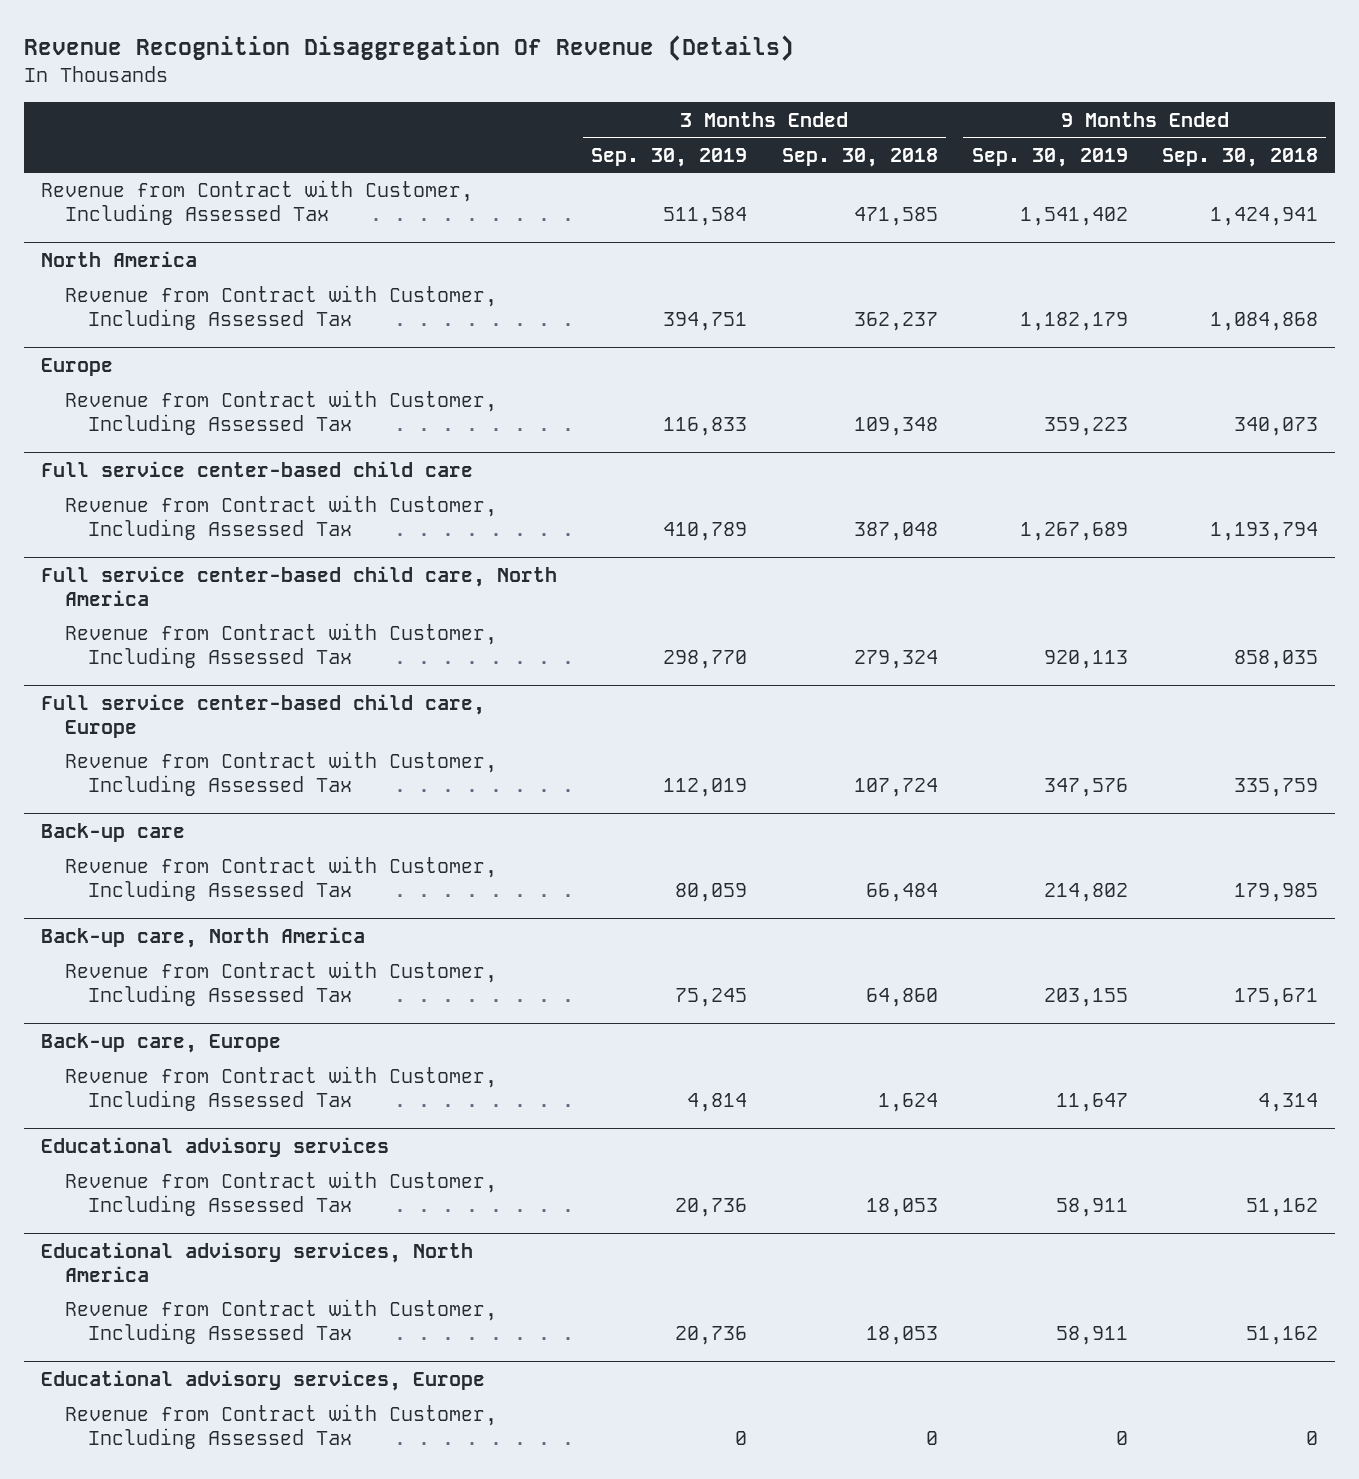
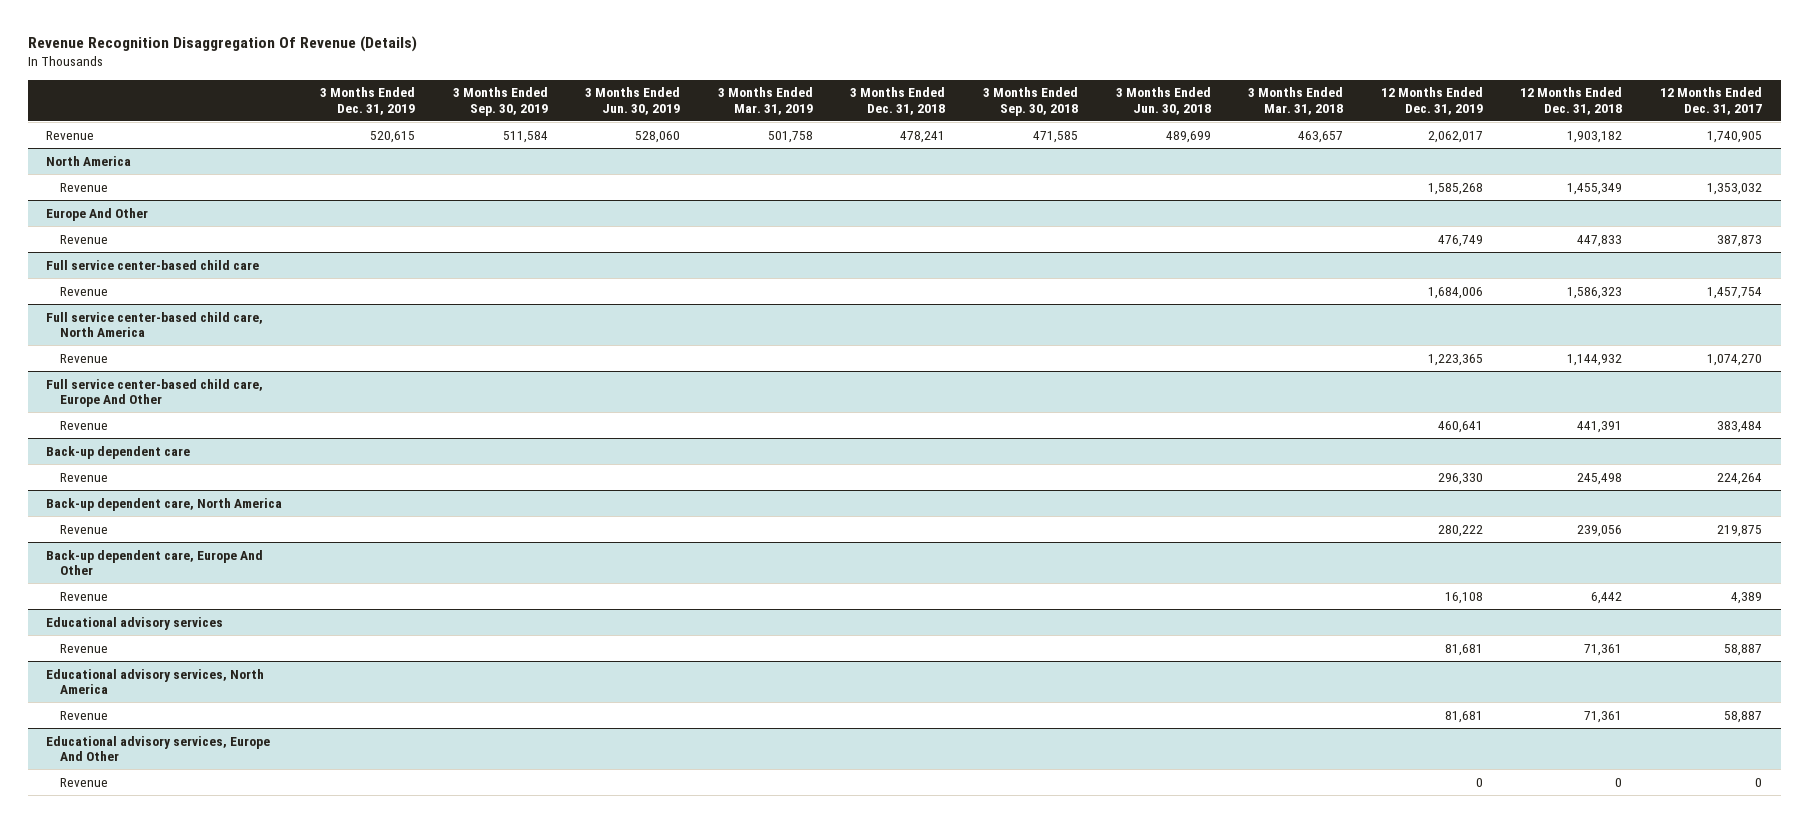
- | 3 Months Ended Sep. 30, 2019 | 3 Months Ended Sep. 30, 2018 | 9 Months Ended Sep. 30, 2019 | 9 Months Ended Sep. 30, 2018
+ | 3 Months Ended Dec. 31, 2019 | 3 Months Ended Sep. 30, 2019 | 3 Months Ended Jun. 30, 2019 | 3 Months Ended Mar. 31, 2019 | 3 Months Ended Dec. 31, 2018 | 3 Months Ended Sep. 30, 2018 | 3 Months Ended Jun. 30, 2018 | 3 Months Ended Mar. 31, 2018 | 12 Months Ended Dec. 31, 2019 | 12 Months Ended Dec. 31, 2018 | 12 Months Ended Dec. 31, 2017
- Revenue from Contract with Customer, Including Assessed Tax | 511,584 | 471,585 | 1,541,402 | 1,424,941
+ Revenue | 520,615 | 511,584 | 528,060 | 501,758 | 478,241 | 471,585 | 489,699 | 463,657 | 2,062,017 | 1,903,182 | 1,740,905
@ North America
- Revenue from Contract with Customer, Including Assessed Tax | 394,751 | 362,237 | 1,182,179 | 1,084,868
- Europe
- Revenue from Contract with Customer, Including Assessed Tax | 116,833 | 109,348 | 359,223 | 340,073
@ North America
+ Revenue | | | | | | | | | 1,585,268 | 1,455,349 | 1,353,032
+ Europe And Other
+ Revenue | | | | | | | | | 476,749 | 447,833 | 387,873
@ Full service center-based child care
- Revenue from Contract with Customer, Including Assessed Tax | 410,789 | 387,048 | 1,267,689 | 1,193,794
+ Revenue | | | | | | | | | 1,684,006 | 1,586,323 | 1,457,754
@ Full service center-based child care, North America
- Revenue from Contract with Customer, Including Assessed Tax | 298,770 | 279,324 | 920,113 | 858,035
- Full service center-based child care, Europe
- Revenue from Contract with Customer, Including Assessed Tax | 112,019 | 107,724 | 347,576 | 335,759
- Back-up care
- Revenue from Contract with Customer, Including Assessed Tax | 80,059 | 66,484 | 214,802 | 179,985
- Back-up care, North America
- Revenue from Contract with Customer, Including Assessed Tax | 75,245 | 64,860 | 203,155 | 175,671
- Back-up care, Europe
- Revenue from Contract with Customer, Including Assessed Tax | 4,814 | 1,624 | 11,647 | 4,314
@ Full service center-based child care, North America
+ Revenue | | | | | | | | | 1,223,365 | 1,144,932 | 1,074,270
+ Full service center-based child care, Europe And Other
+ Revenue | | | | | | | | | 460,641 | 441,391 | 383,484
+ Back-up dependent care
+ Revenue | | | | | | | | | 296,330 | 245,498 | 224,264
+ Back-up dependent care, North America
+ Revenue | | | | | | | | | 280,222 | 239,056 | 219,875
+ Back-up dependent care, Europe And Other
+ Revenue | | | | | | | | | 16,108 | 6,442 | 4,389
@ Educational advisory services
- Revenue from Contract with Customer, Including Assessed Tax | 20,736 | 18,053 | 58,911 | 51,162
+ Revenue | | | | | | | | | 81,681 | 71,361 | 58,887
@ Educational advisory services, North America
- Revenue from Contract with Customer, Including Assessed Tax | 20,736 | 18,053 | 58,911 | 51,162
- Educational advisory services, Europe
- Revenue from Contract with Customer, Including Assessed Tax | 0 | 0 | 0 | 0
@ Educational advisory services, North America
+ Revenue | | | | | | | | | 81,681 | 71,361 | 58,887
+ Educational advisory services, Europe And Other
+ Revenue | | | | | | | | | 0 | 0 | 0

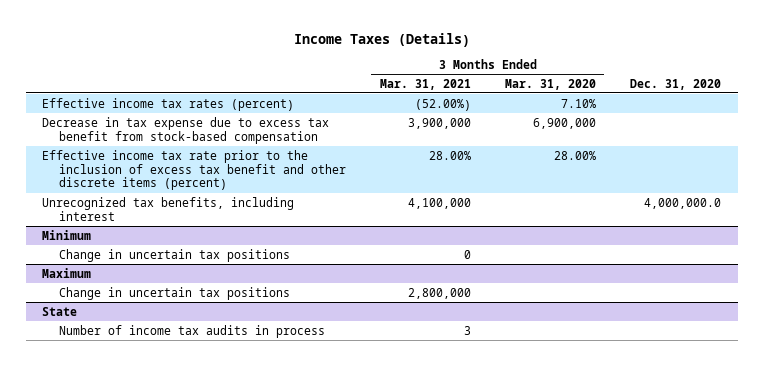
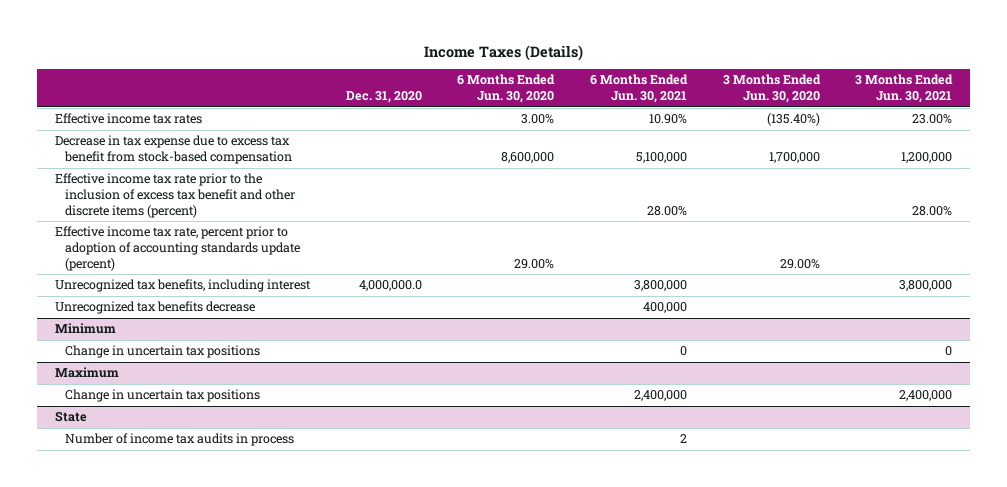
- | 3 Months Ended Mar. 31, 2021 | 3 Months Ended Mar. 31, 2020 | Dec. 31, 2020
+ | Dec. 31, 2020 | 6 Months Ended Jun. 30, 2020 | 6 Months Ended Jun. 30, 2021 | 3 Months Ended Jun. 30, 2020 | 3 Months Ended Jun. 30, 2021
- Effective income tax rates (percent) | (52.00%) | 7.10% |
+ Effective income tax rates | | 3.00% | 10.90% | (135.40%) | 23.00%
+ Effective income tax rate, percent prior to adoption of accounting standards update (percent) | | 29.00% | | 29.00% |
+ Unrecognized tax benefits decrease | | | 400,000 | |

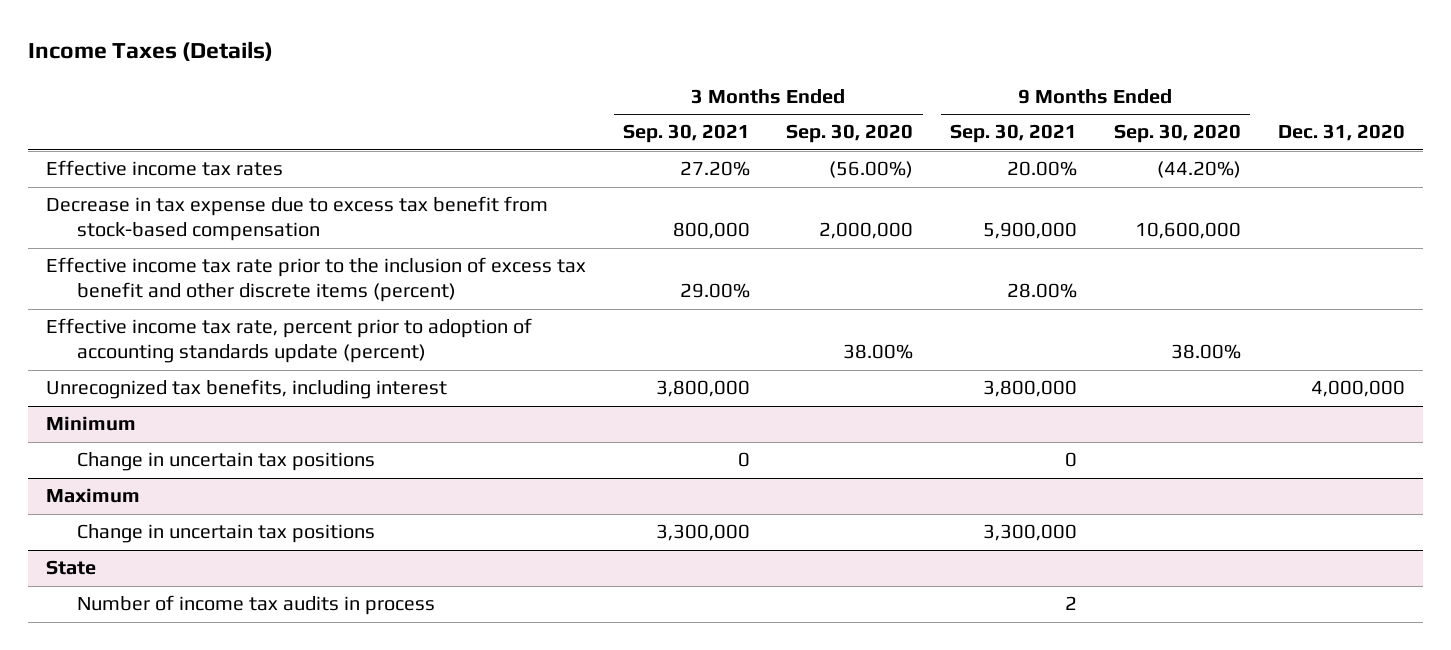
- | Dec. 31, 2020 | 6 Months Ended Jun. 30, 2020 | 6 Months Ended Jun. 30, 2021 | 3 Months Ended Jun. 30, 2020 | 3 Months Ended Jun. 30, 2021
+ | 3 Months Ended Sep. 30, 2021 | 3 Months Ended Sep. 30, 2020 | 9 Months Ended Sep. 30, 2021 | 9 Months Ended Sep. 30, 2020 | Dec. 31, 2020
- Unrecognized tax benefits, including interest | 4,000,000.0 | | 3,800,000 | | 3,800,000
- Unrecognized tax benefits decrease | | | 400,000 | |
+ Unrecognized tax benefits, including interest | 3,800,000 | | 3,800,000 | | 4,000,000

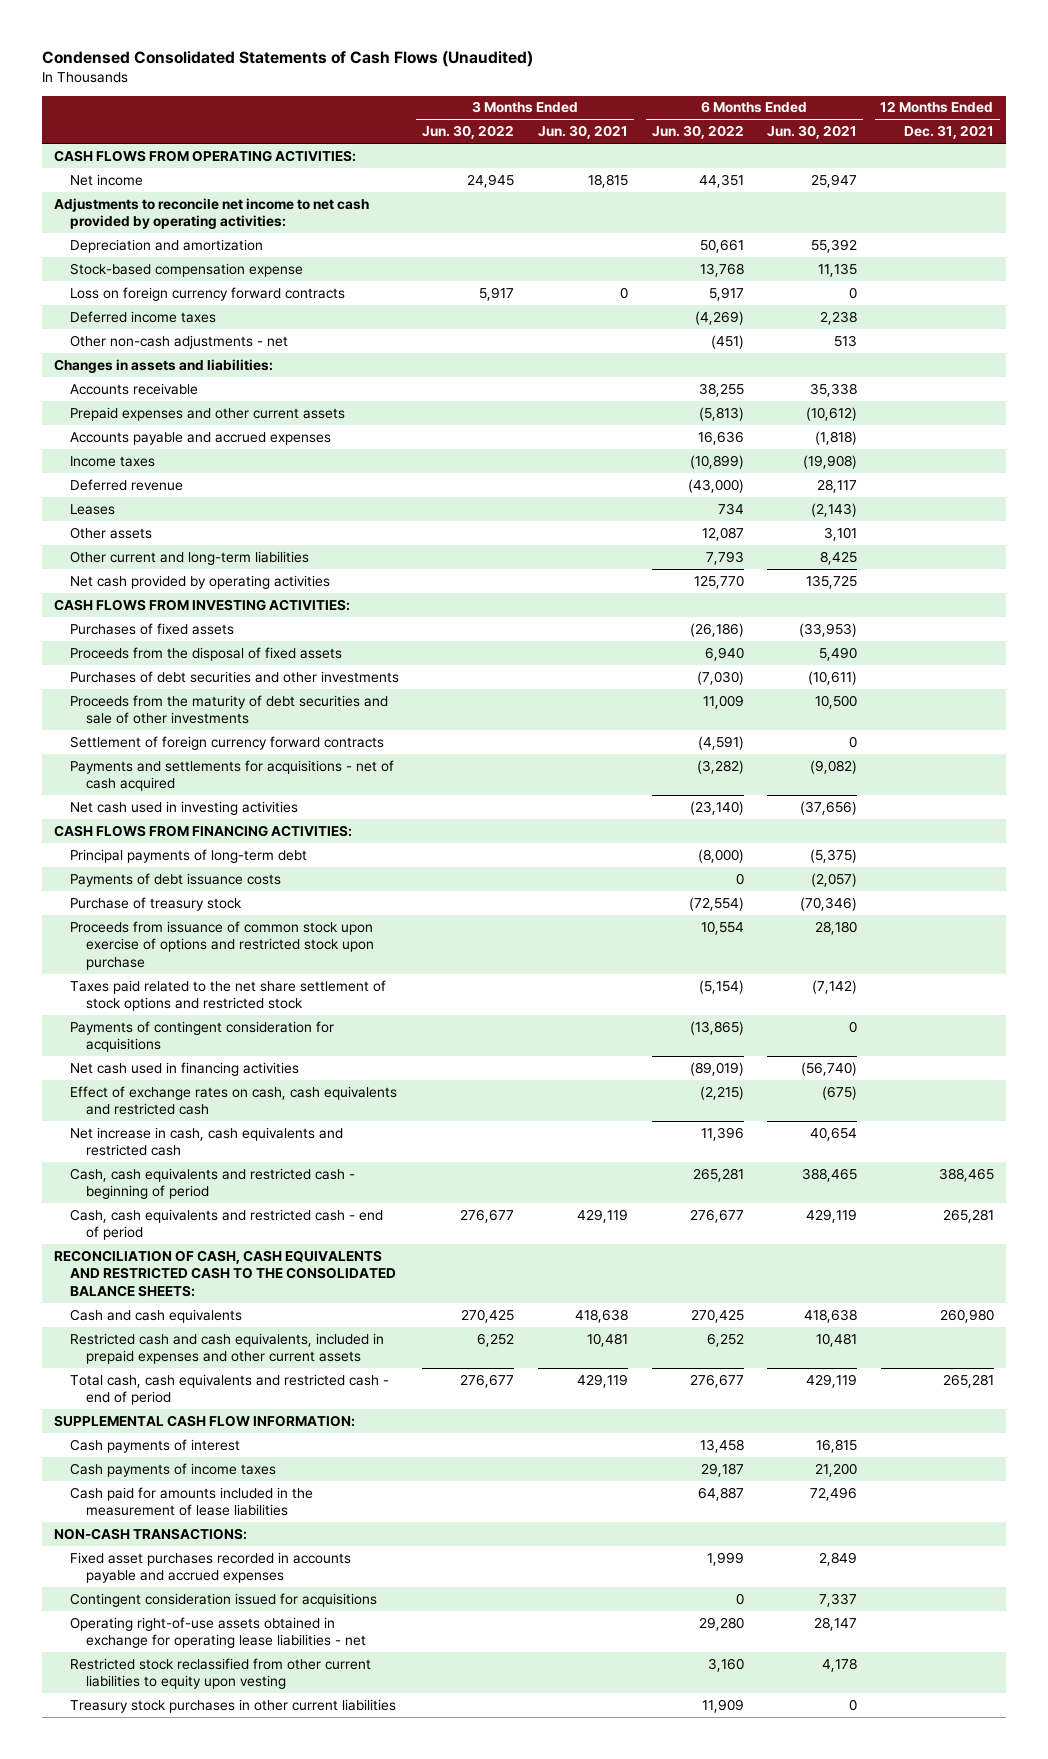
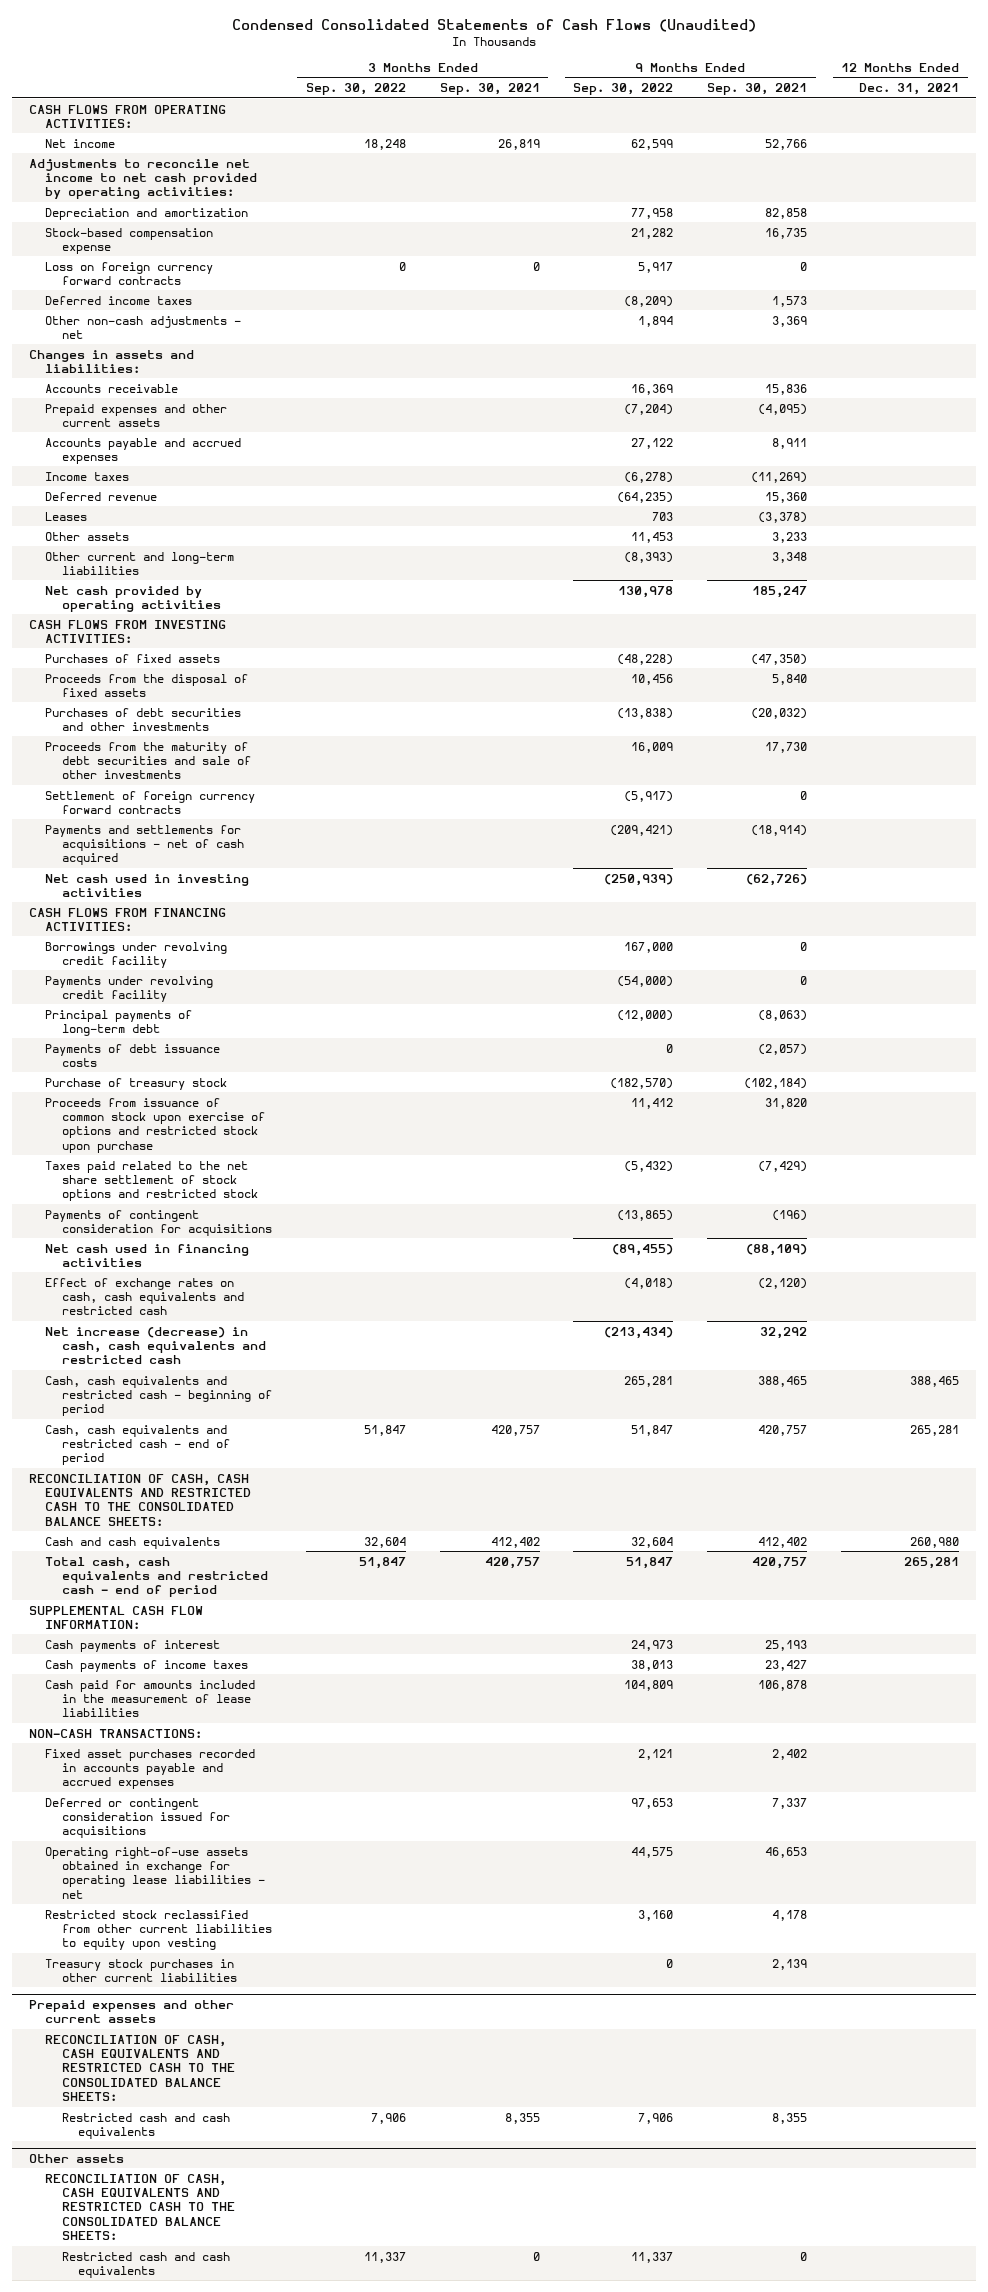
- | 3 Months Ended Jun. 30, 2022 | 3 Months Ended Jun. 30, 2021 | 6 Months Ended Jun. 30, 2022 | 6 Months Ended Jun. 30, 2021 | 12 Months Ended Dec. 31, 2021
+ | 3 Months Ended Sep. 30, 2022 | 3 Months Ended Sep. 30, 2021 | 9 Months Ended Sep. 30, 2022 | 9 Months Ended Sep. 30, 2021 | 12 Months Ended Dec. 31, 2021
+ Borrowings under revolving credit facility | | | 167,000 | 0 |
+ Payments under revolving credit facility | | | (54,000) | 0 |
- Net increase in cash, cash equivalents and restricted cash | | | 11,396 | 40,654 |
+ Net increase (decrease) in cash, cash equivalents and restricted cash | | | (213,434) | 32,292 |
- Restricted cash and cash equivalents, included in prepaid expenses and other current assets | 6,252 | 10,481 | 6,252 | 10,481 |
- Contingent consideration issued for acquisitions | | | 0 | 7,337 |
+ Deferred or contingent consideration issued for acquisitions | | | 97,653 | 7,337 |
+ Prepaid expenses and other current assets
+ RECONCILIATION OF CASH, CASH EQUIVALENTS AND RESTRICTED CASH TO THE CONSOLIDATED BALANCE SHEETS:
+ Restricted cash and cash equivalents | 7,906 | 8,355 | 7,906 | 8,355 |
+ Other assets
+ RECONCILIATION OF CASH, CASH EQUIVALENTS AND RESTRICTED CASH TO THE CONSOLIDATED BALANCE SHEETS:
+ Restricted cash and cash equivalents | 11,337 | 0 | 11,337 | 0 |

